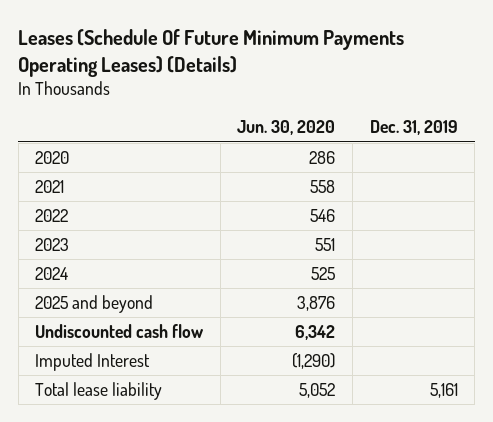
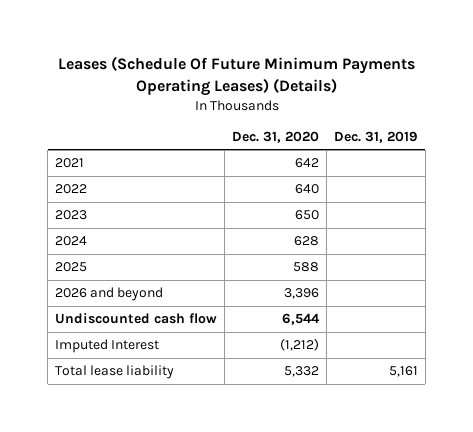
- | Jun. 30, 2020 | Dec. 31, 2019
+ | Dec. 31, 2020 | Dec. 31, 2019
- 2020 | 286 |
- 2025 and beyond | 3,876 |
+ 2025 | 588 |
+ 2026 and beyond | 3,396 |

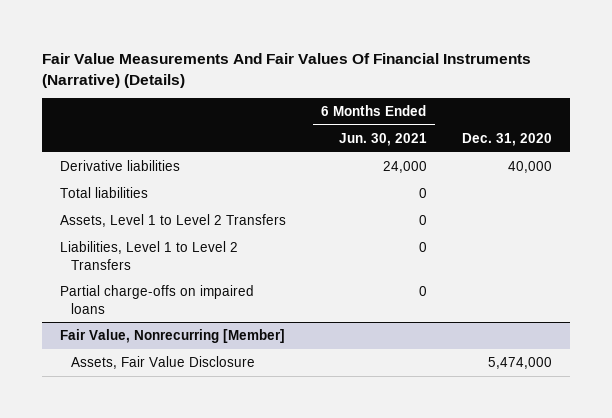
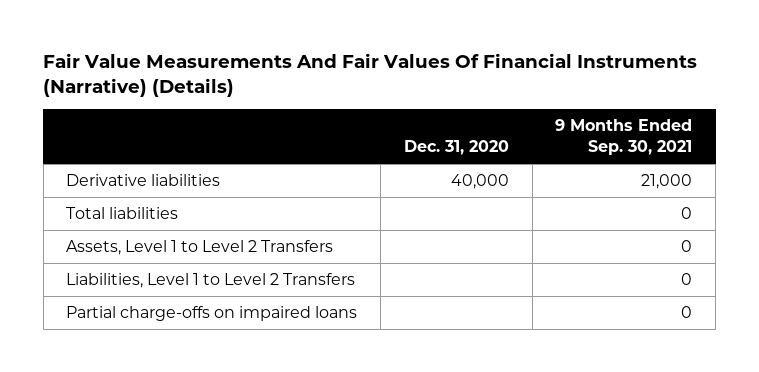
- | 6 Months Ended Jun. 30, 2021 | Dec. 31, 2020
+ | Dec. 31, 2020 | 9 Months Ended Sep. 30, 2021
- Fair Value, Nonrecurring [Member]
- Assets, Fair Value Disclosure | | 5,474,000

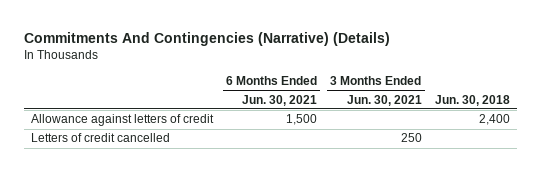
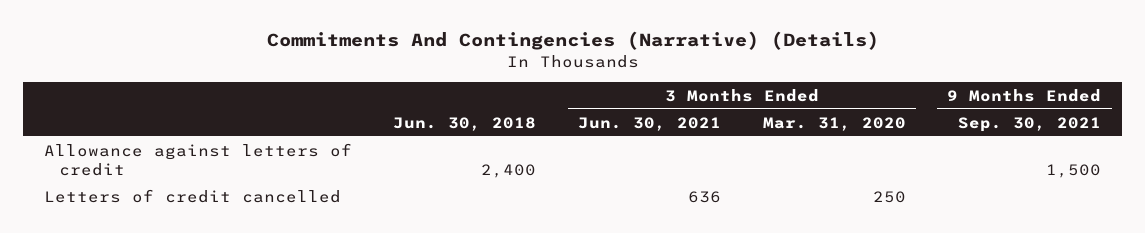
- | 6 Months Ended Jun. 30, 2021 | 3 Months Ended Jun. 30, 2021 | Jun. 30, 2018
+ | Jun. 30, 2018 | 3 Months Ended Jun. 30, 2021 | 3 Months Ended Mar. 31, 2020 | 9 Months Ended Sep. 30, 2021
- Letters of credit cancelled | | 250 |
+ Letters of credit cancelled | | 636 | 250 |

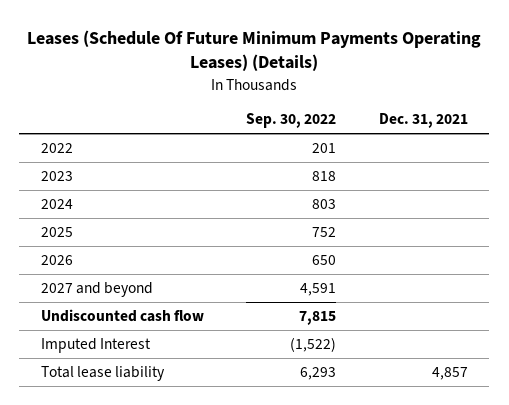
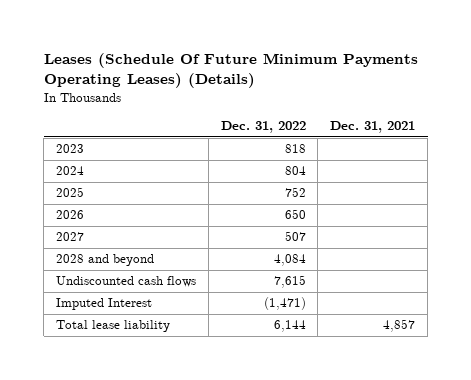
- | Sep. 30, 2022 | Dec. 31, 2021
+ | Dec. 31, 2022 | Dec. 31, 2021
- 2022 | 201 |
- 2027 and beyond | 4,591 |
- Undiscounted cash flow | 7,815 |
+ 2027 | 507 |
+ 2028 and beyond | 4,084 |
+ Undiscounted cash flows | 7,615 |

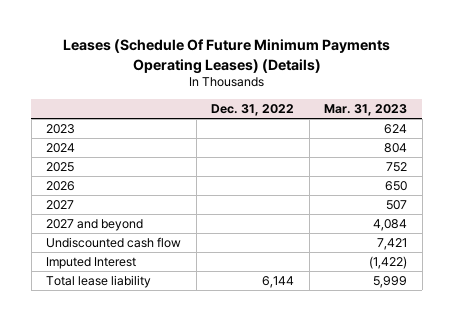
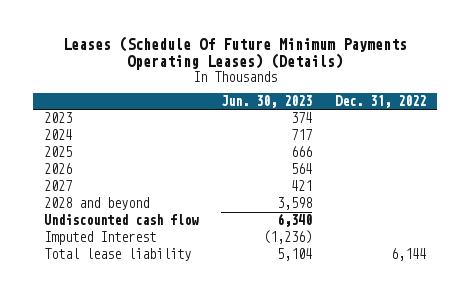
- | Dec. 31, 2022 | Mar. 31, 2023
+ | Jun. 30, 2023 | Dec. 31, 2022
- 2027 and beyond | | 4,084
+ 2028 and beyond | 3,598 |

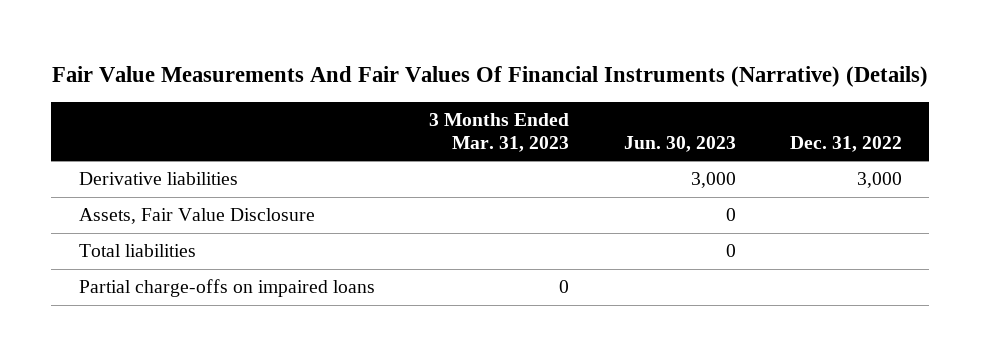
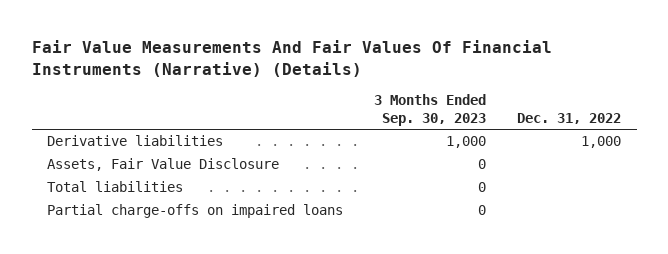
- | 3 Months Ended Mar. 31, 2023 | Jun. 30, 2023 | Dec. 31, 2022
+ | 3 Months Ended Sep. 30, 2023 | Dec. 31, 2022
- Derivative liabilities | | 3,000 | 3,000
+ Derivative liabilities | 1,000 | 1,000

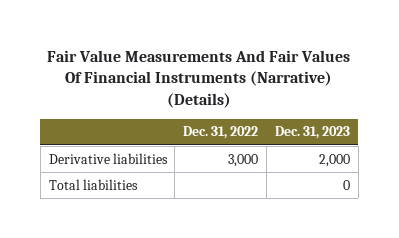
- | 3 Months Ended Sep. 30, 2023 | Dec. 31, 2022
+ | Dec. 31, 2022 | Dec. 31, 2023
- Derivative liabilities | 1,000 | 1,000
- Assets, Fair Value Disclosure | 0 |
+ Derivative liabilities | 3,000 | 2,000
- Partial charge-offs on impaired loans | 0 |

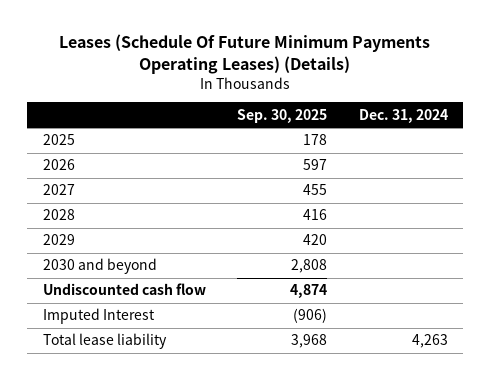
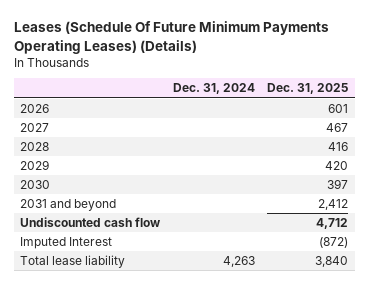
- | Sep. 30, 2025 | Dec. 31, 2024
+ | Dec. 31, 2024 | Dec. 31, 2025
- 2025 | 178 |
- 2030 and beyond | 2,808 |
+ 2030 | | 397
+ 2031 and beyond | | 2,412

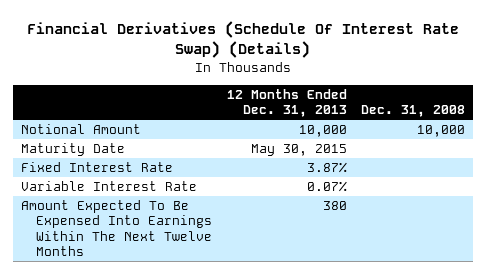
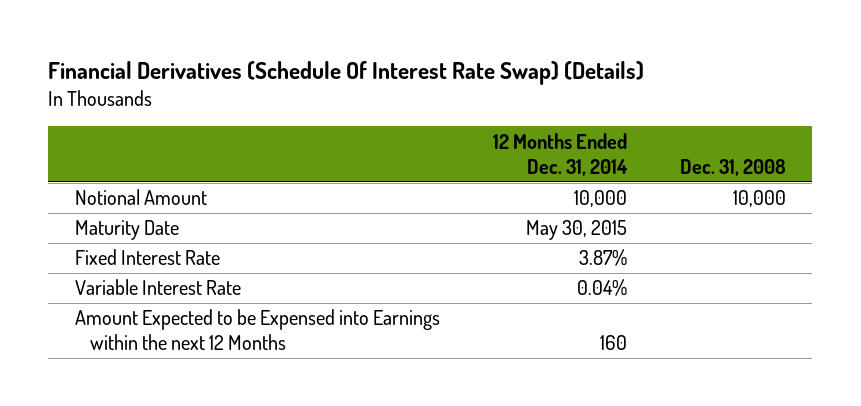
- | 12 Months Ended Dec. 31, 2013 | Dec. 31, 2008
+ | 12 Months Ended Dec. 31, 2014 | Dec. 31, 2008
- Amount Expected To Be Expensed Into Earnings Within The Next Twelve Months | 380 |
+ Amount Expected to be Expensed into Earnings within the next 12 Months | 160 |

